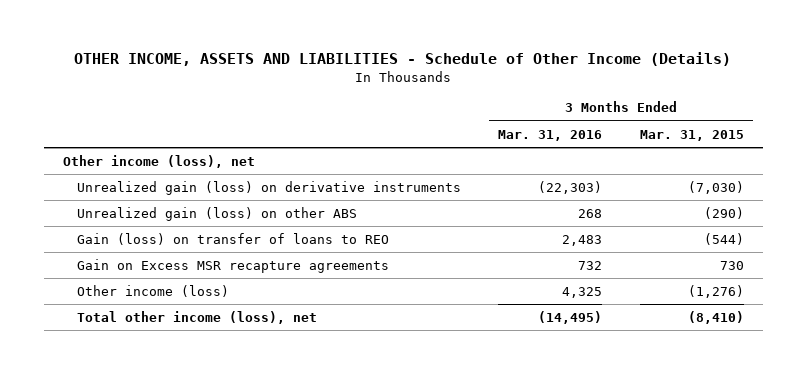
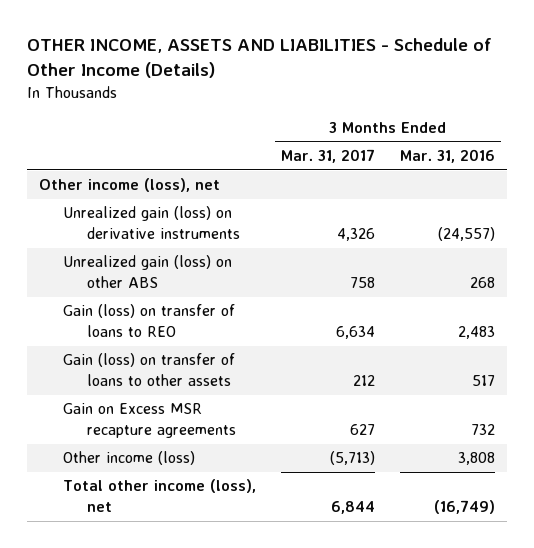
- | 3 Months Ended Mar. 31, 2016 | 3 Months Ended Mar. 31, 2015
+ | 3 Months Ended Mar. 31, 2017 | 3 Months Ended Mar. 31, 2016
- Unrealized gain (loss) on derivative instruments | (22,303) | (7,030)
+ Unrealized gain (loss) on derivative instruments | 4,326 | (24,557)
+ Gain (loss) on transfer of loans to other assets | 212 | 517
- Other income (loss) | 4,325 | (1,276)
- Total other income (loss), net | (14,495) | (8,410)
+ Other income (loss) | (5,713) | 3,808
+ Total other income (loss), net | 6,844 | (16,749)

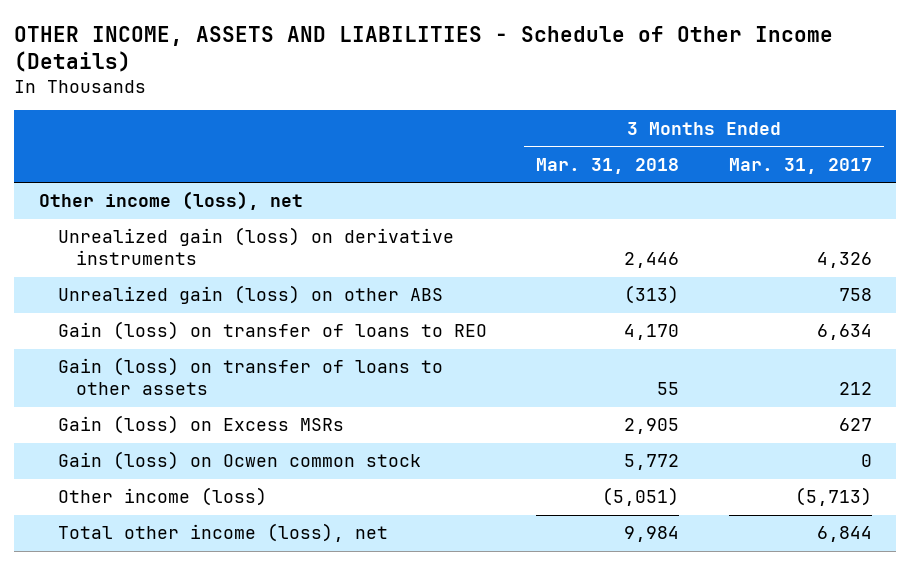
- | 3 Months Ended Mar. 31, 2017 | 3 Months Ended Mar. 31, 2016
+ | 3 Months Ended Mar. 31, 2018 | 3 Months Ended Mar. 31, 2017
- Gain on Excess MSR recapture agreements | 627 | 732
+ Gain (loss) on Excess MSRs | 2,905 | 627
+ Gain (loss) on Ocwen common stock | 5,772 | 0

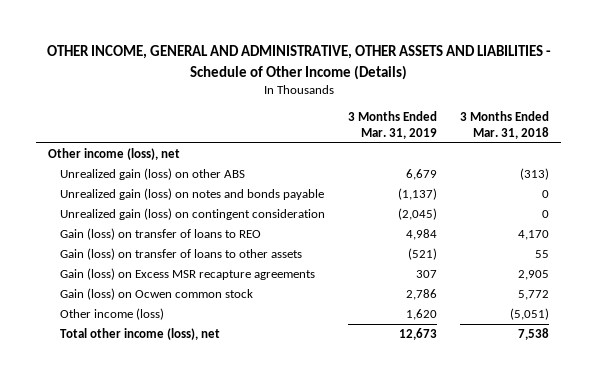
- OTHER INCOME, ASSETS AND LIABILITIES - Schedule of Other Income (Details)
+ OTHER INCOME, GENERAL AND ADMINISTRATIVE, OTHER ASSETS AND LIABILITIES - Schedule of Other Income (Details)
- | 3 Months Ended Mar. 31, 2018 | 3 Months Ended Mar. 31, 2017
+ | 3 Months Ended Mar. 31, 2019 | 3 Months Ended Mar. 31, 2018
- Unrealized gain (loss) on derivative instruments | 2,446 | 4,326
+ Unrealized gain (loss) on notes and bonds payable | (1,137) | 0
+ Unrealized gain (loss) on contingent consideration | (2,045) | 0
- Gain (loss) on Excess MSRs | 2,905 | 627
+ Gain (loss) on Excess MSR recapture agreements | 307 | 2,905
- Total other income (loss), net | 9,984 | 6,844
+ Total other income (loss), net | 12,673 | 7,538

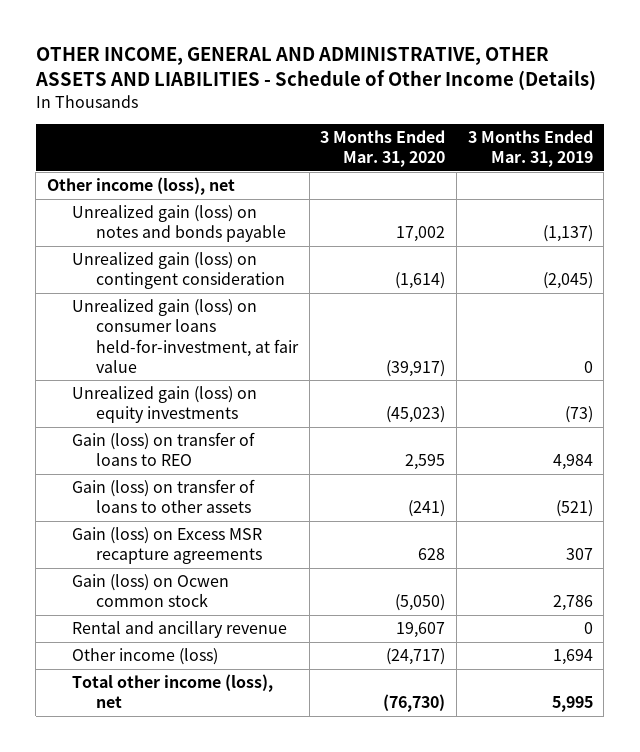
- | 3 Months Ended Mar. 31, 2019 | 3 Months Ended Mar. 31, 2018
+ | 3 Months Ended Mar. 31, 2020 | 3 Months Ended Mar. 31, 2019
- Unrealized gain (loss) on other ABS | 6,679 | (313)
+ Unrealized gain (loss) on consumer loans held-for-investment, at fair value | (39,917) | 0
+ Unrealized gain (loss) on equity investments | (45,023) | (73)
- Other income (loss) | 1,620 | (5,051)
- Total other income (loss), net | 12,673 | 7,538
+ Rental and ancillary revenue | 19,607 | 0
+ Other income (loss) | (24,717) | 1,694
+ Total other income (loss), net | (76,730) | 5,995

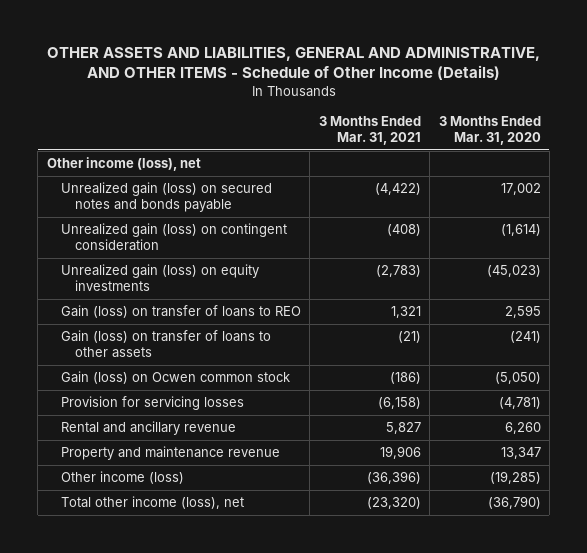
- OTHER INCOME, GENERAL AND ADMINISTRATIVE, OTHER ASSETS AND LIABILITIES - Schedule of Other Income (Details)
+ OTHER ASSETS AND LIABILITIES, GENERAL AND ADMINISTRATIVE, AND OTHER ITEMS - Schedule of Other Income (Details)
- | 3 Months Ended Mar. 31, 2020 | 3 Months Ended Mar. 31, 2019
+ | 3 Months Ended Mar. 31, 2021 | 3 Months Ended Mar. 31, 2020
- Unrealized gain (loss) on notes and bonds payable | 17,002 | (1,137)
+ Unrealized gain (loss) on secured notes and bonds payable | (4,422) | 17,002
- Unrealized gain (loss) on consumer loans held-for-investment, at fair value | (39,917) | 0
- Gain (loss) on Excess MSR recapture agreements | 628 | 307
- Rental and ancillary revenue | 19,607 | 0
- Other income (loss) | (24,717) | 1,694
- Total other income (loss), net | (76,730) | 5,995
+ Provision for servicing losses | (6,158) | (4,781)
+ Rental and ancillary revenue | 5,827 | 6,260
+ Property and maintenance revenue | 19,906 | 13,347
+ Other income (loss) | (36,396) | (19,285)
+ Total other income (loss), net | (23,320) | (36,790)

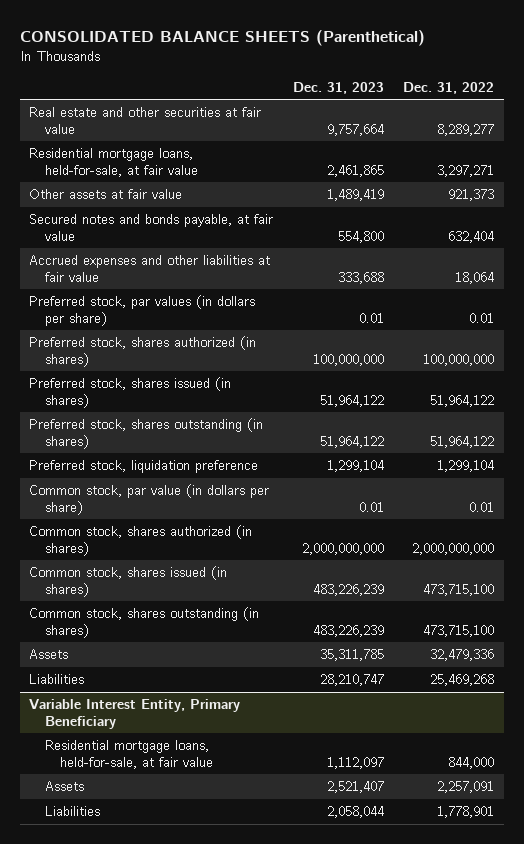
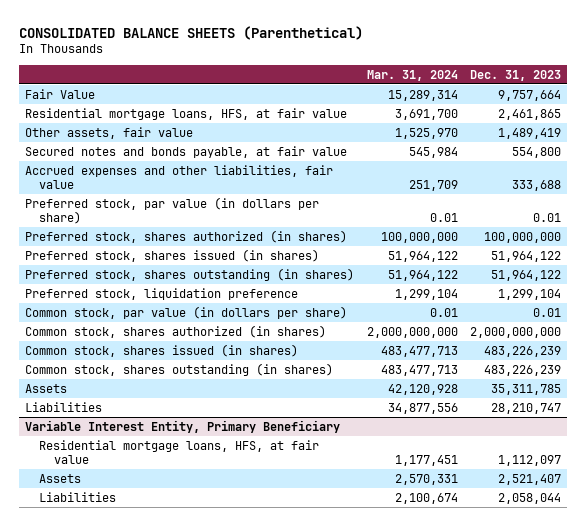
- | Dec. 31, 2023 | Dec. 31, 2022
+ | Mar. 31, 2024 | Dec. 31, 2023
- Real estate and other securities at fair value | 9,757,664 | 8,289,277
- Residential mortgage loans, held-for-sale, at fair value | 2,461,865 | 3,297,271
- Other assets at fair value | 1,489,419 | 921,373
+ Fair Value | 15,289,314 | 9,757,664
+ Residential mortgage loans, HFS, at fair value | 3,691,700 | 2,461,865
+ Other assets, fair value | 1,525,970 | 1,489,419
- Accrued expenses and other liabilities at fair value | 333,688 | 18,064
- Preferred stock, par values (in dollars per share) | 0.01 | 0.01
+ Accrued expenses and other liabilities, fair value | 251,709 | 333,688
+ Preferred stock, par value (in dollars per share) | 0.01 | 0.01
@ Variable Interest Entity, Primary Beneficiary
- Residential mortgage loans, held-for-sale, at fair value | 1,112,097 | 844,000
+ Residential mortgage loans, HFS, at fair value | 1,177,451 | 1,112,097

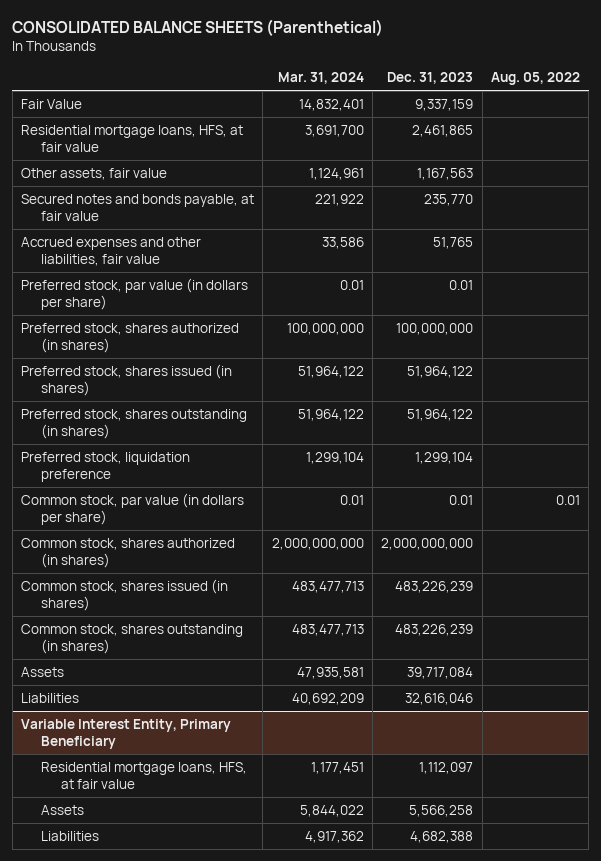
- | Mar. 31, 2024 | Dec. 31, 2023
+ | Mar. 31, 2024 | Dec. 31, 2023 | Aug. 05, 2022
- Fair Value | 15,289,314 | 9,757,664
+ Fair Value | 14,832,401 | 9,337,159 |
- Other assets, fair value | 1,525,970 | 1,489,419
- Secured notes and bonds payable, at fair value | 545,984 | 554,800
- Accrued expenses and other liabilities, fair value | 251,709 | 333,688
+ Other assets, fair value | 1,124,961 | 1,167,563 |
+ Secured notes and bonds payable, at fair value | 221,922 | 235,770 |
+ Accrued expenses and other liabilities, fair value | 33,586 | 51,765 |
- Assets | 42,120,928 | 35,311,785
- Liabilities | 34,877,556 | 28,210,747
+ Assets | 47,935,581 | 39,717,084 |
+ Liabilities | 40,692,209 | 32,616,046 |
@ Variable Interest Entity, Primary Beneficiary
- Assets | 2,570,331 | 2,521,407
- Liabilities | 2,100,674 | 2,058,044
+ Assets | 5,844,022 | 5,566,258 |
+ Liabilities | 4,917,362 | 4,682,388 |

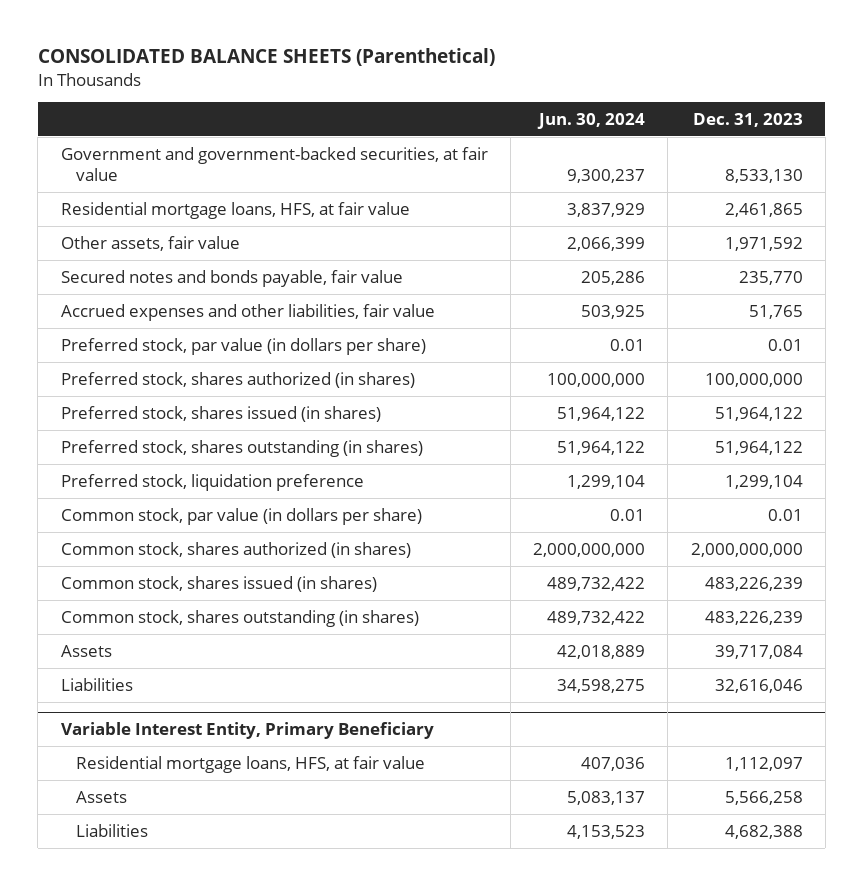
- | Mar. 31, 2024 | Dec. 31, 2023 | Aug. 05, 2022
+ | Jun. 30, 2024 | Dec. 31, 2023
- Fair Value | 14,832,401 | 9,337,159 |
+ Government and government-backed securities, at fair value | 9,300,237 | 8,533,130
- Other assets, fair value | 1,124,961 | 1,167,563 |
- Secured notes and bonds payable, at fair value | 221,922 | 235,770 |
+ Other assets, fair value | 2,066,399 | 1,971,592
+ Secured notes and bonds payable, fair value | 205,286 | 235,770

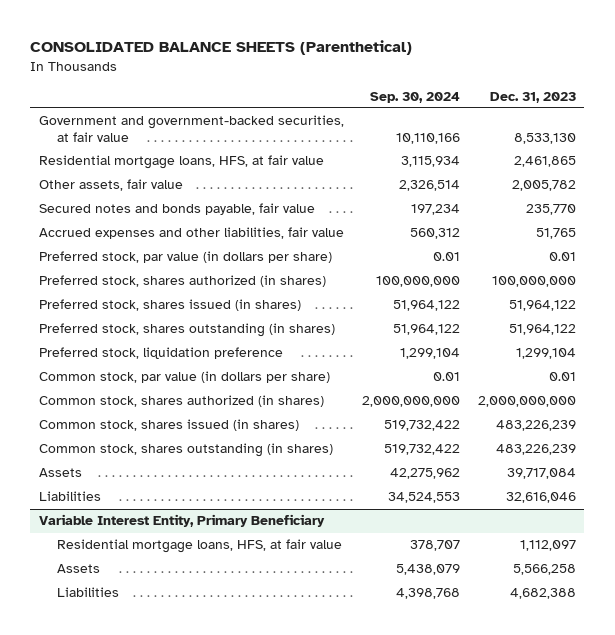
- | Jun. 30, 2024 | Dec. 31, 2023
+ | Sep. 30, 2024 | Dec. 31, 2023
- Other assets, fair value | 2,066,399 | 1,971,592
+ Other assets, fair value | 2,326,514 | 2,005,782

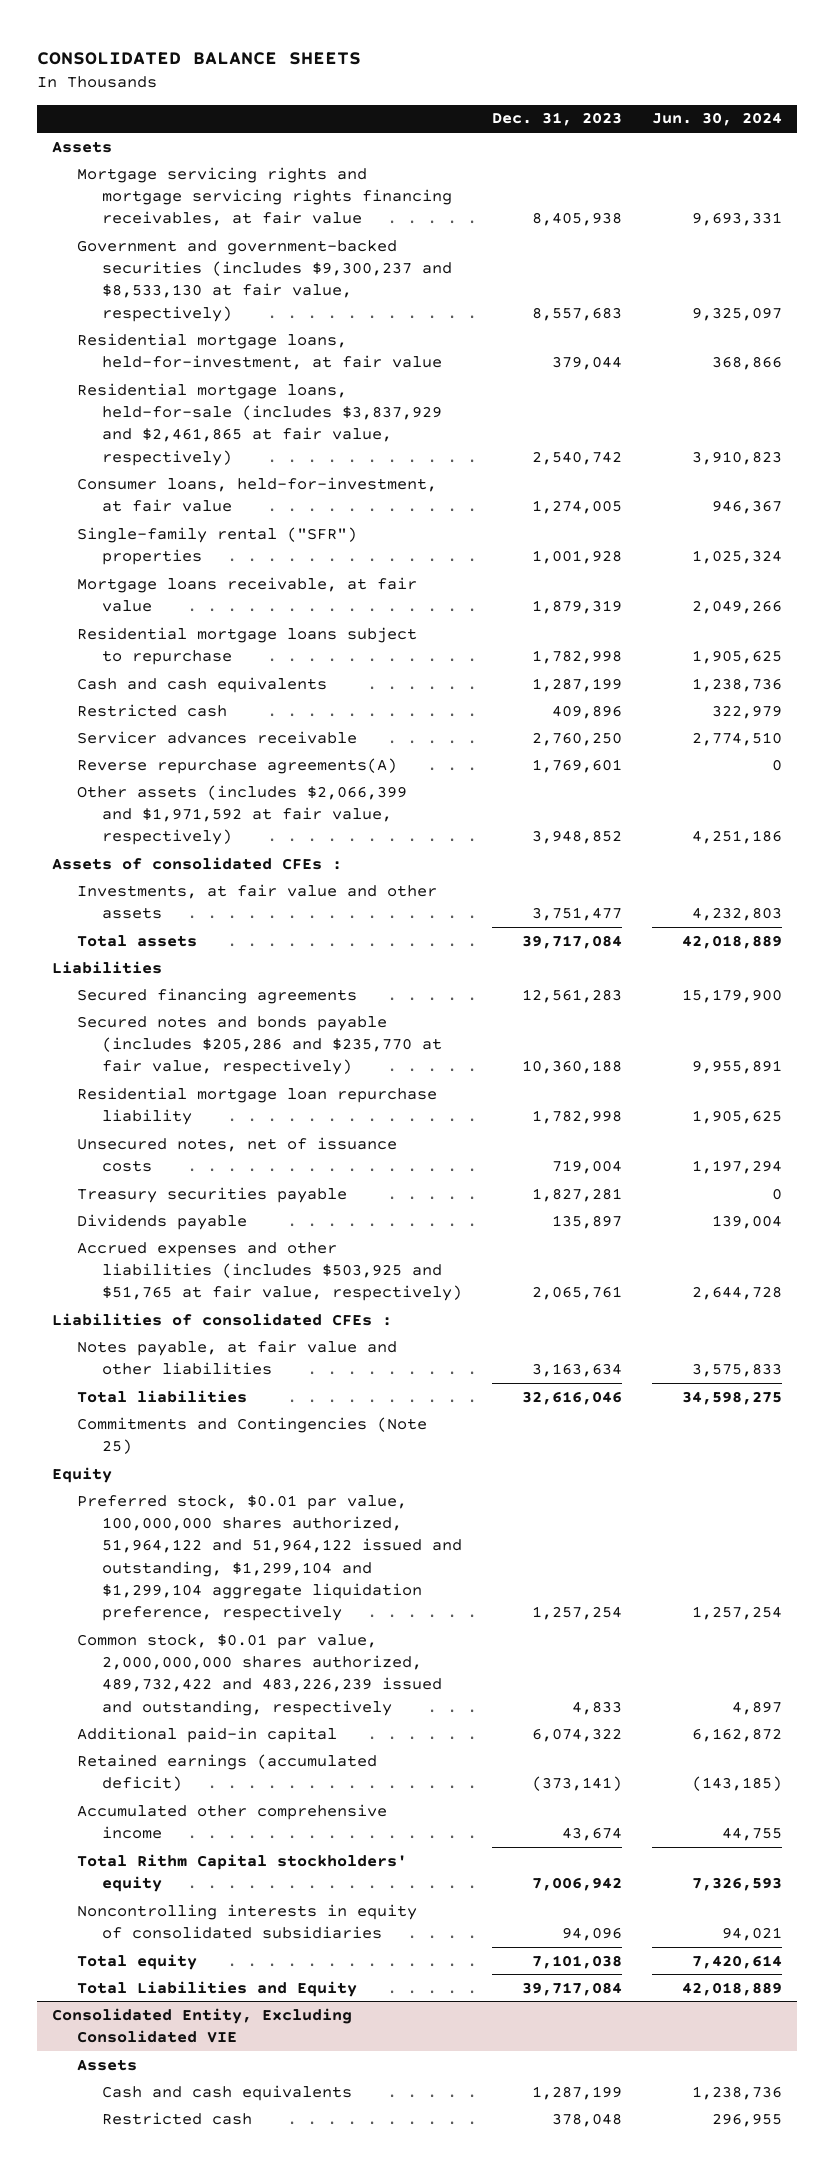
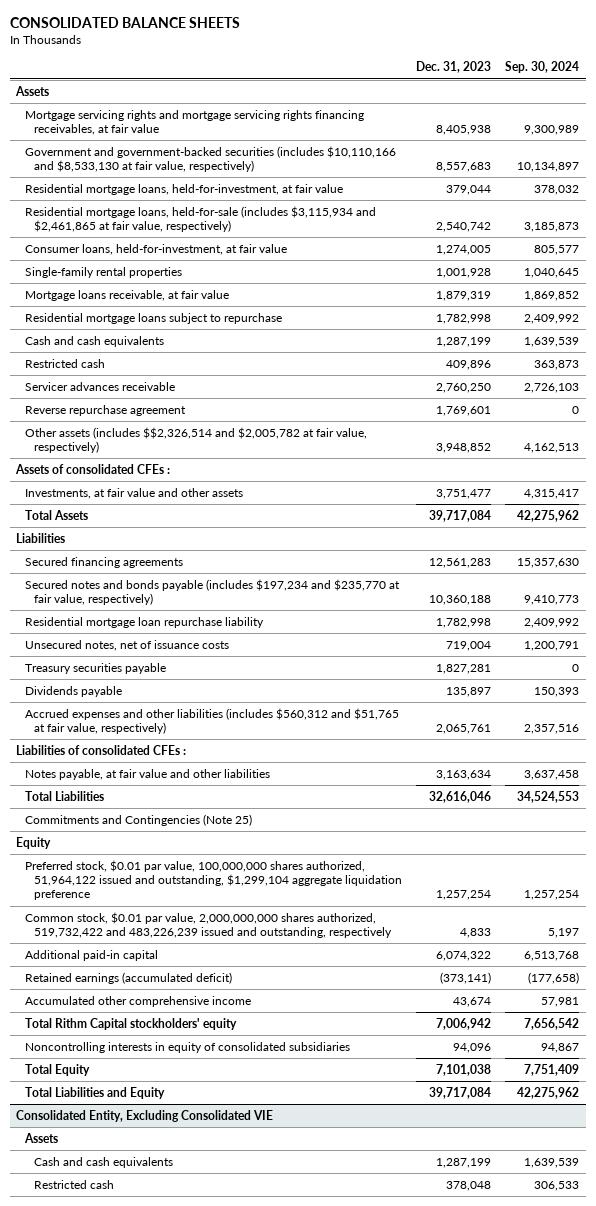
- | Dec. 31, 2023 | Jun. 30, 2024
+ | Dec. 31, 2023 | Sep. 30, 2024
- Government and government-backed securities (includes $9,300,237 and $8,533,130 at fair value, respectively) | 8,557,683 | 9,325,097
+ Government and government-backed securities (includes $10,110,166 and $8,533,130 at fair value, respectively) | 8,557,683 | 10,134,897
- Residential mortgage loans, held-for-sale (includes $3,837,929 and $2,461,865 at fair value, respectively) | 2,540,742 | 3,910,823
+ Residential mortgage loans, held-for-sale (includes $3,115,934 and $2,461,865 at fair value, respectively) | 2,540,742 | 3,185,873
- Single-family rental ("SFR") properties | 1,001,928 | 1,025,324
+ Single-family rental properties | 1,001,928 | 1,040,645
- Reverse repurchase agreements(A) | 1,769,601 | 0
- Other assets (includes $2,066,399 and $1,971,592 at fair value, respectively) | 3,948,852 | 4,251,186
+ Reverse repurchase agreement | 1,769,601 | 0
+ Other assets (includes $$2,326,514 and $2,005,782 at fair value, respectively) | 3,948,852 | 4,162,513
- Total assets | 39,717,084 | 42,018,889
+ Total Assets | 39,717,084 | 42,275,962
- Secured notes and bonds payable (includes $205,286 and $235,770 at fair value, respectively) | 10,360,188 | 9,955,891
+ Secured notes and bonds payable (includes $197,234 and $235,770 at fair value, respectively) | 10,360,188 | 9,410,773
- Accrued expenses and other liabilities (includes $503,925 and $51,765 at fair value, respectively) | 2,065,761 | 2,644,728
+ Accrued expenses and other liabilities (includes $560,312 and $51,765 at fair value, respectively) | 2,065,761 | 2,357,516
- Total liabilities | 32,616,046 | 34,598,275
+ Total Liabilities | 32,616,046 | 34,524,553
- Preferred stock, $0.01 par value, 100,000,000 shares authorized, 51,964,122 and 51,964,122 issued and outstanding, $1,299,104 and $1,299,104 aggregate liquidation preference, respectively | 1,257,254 | 1,257,254
- Common stock, $0.01 par value, 2,000,000,000 shares authorized, 489,732,422 and 483,226,239 issued and outstanding, respectively | 4,833 | 4,897
+ Preferred stock, $0.01 par value, 100,000,000 shares authorized, 51,964,122 issued and outstanding, $1,299,104 aggregate liquidation preference | 1,257,254 | 1,257,254
+ Common stock, $0.01 par value, 2,000,000,000 shares authorized, 519,732,422 and 483,226,239 issued and outstanding, respectively | 4,833 | 5,197
- Total equity | 7,101,038 | 7,420,614
+ Total Equity | 7,101,038 | 7,751,409

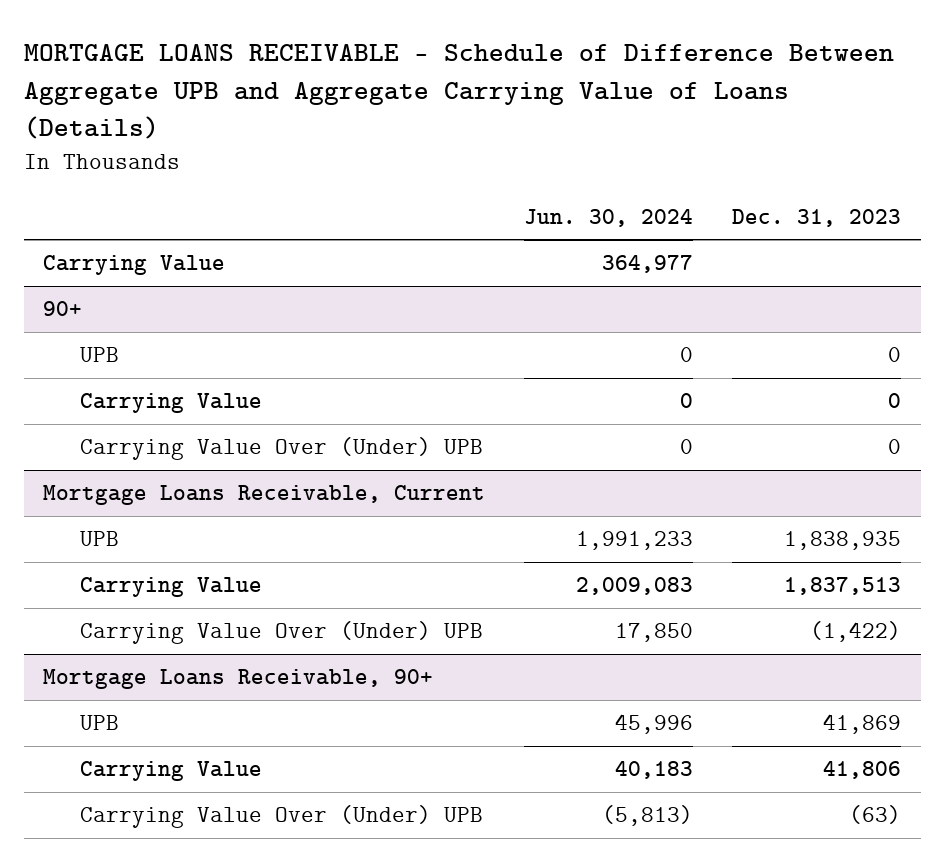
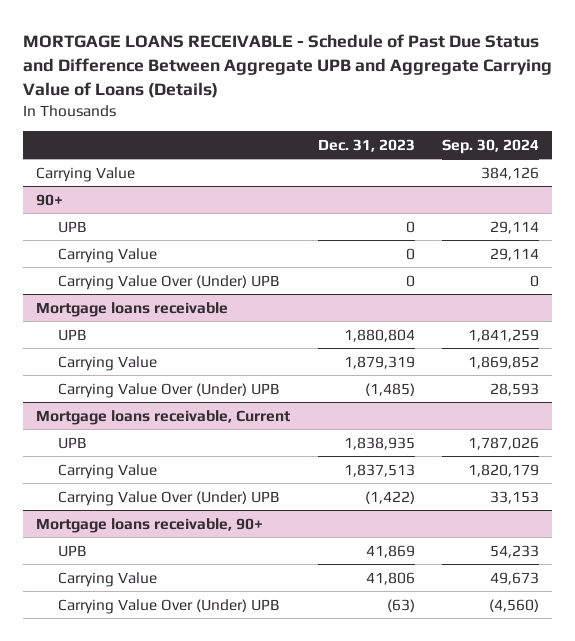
- MORTGAGE LOANS RECEIVABLE - Schedule of Difference Between Aggregate UPB and Aggregate Carrying Value of Loans (Details)
+ MORTGAGE LOANS RECEIVABLE - Schedule of Past Due Status and Difference Between Aggregate UPB and Aggregate Carrying Value of Loans (Details)
- | Jun. 30, 2024 | Dec. 31, 2023
+ | Dec. 31, 2023 | Sep. 30, 2024
- Mortgage Loans Receivable, Current
+ Mortgage loans receivable
+ UPB | 1,880,804 | 1,841,259
+ Carrying Value | 1,879,319 | 1,869,852
+ Carrying Value Over (Under) UPB | (1,485) | 28,593
+ Mortgage loans receivable, Current
- Mortgage Loans Receivable, 90+
+ Mortgage loans receivable, 90+

